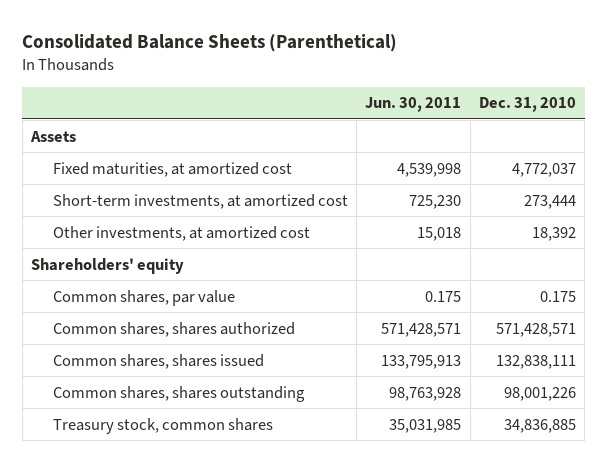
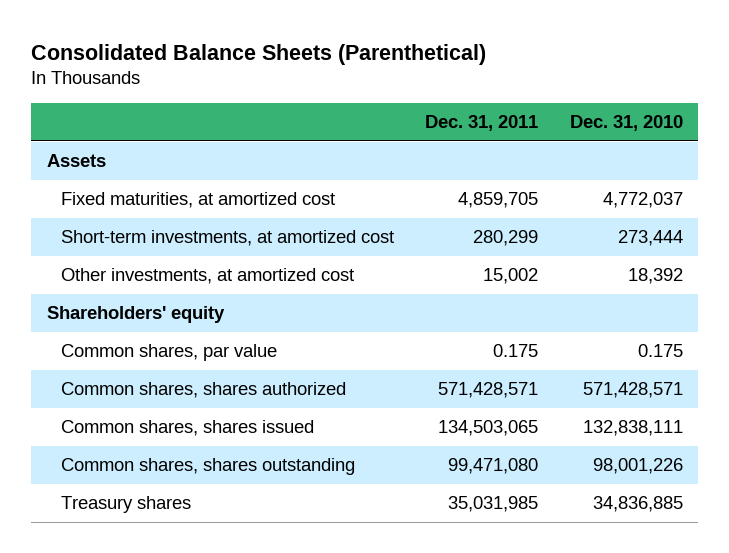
- | Jun. 30, 2011 | Dec. 31, 2010
+ | Dec. 31, 2011 | Dec. 31, 2010
- Treasury stock, common shares | 35,031,985 | 34,836,885
+ Treasury shares | 35,031,985 | 34,836,885

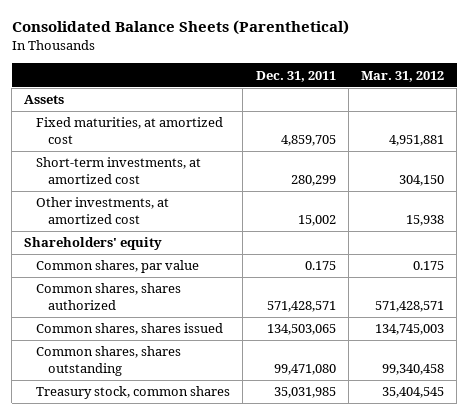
- | Dec. 31, 2011 | Dec. 31, 2010
+ | Dec. 31, 2011 | Mar. 31, 2012
- Treasury shares | 35,031,985 | 34,836,885
+ Treasury stock, common shares | 35,031,985 | 35,404,545

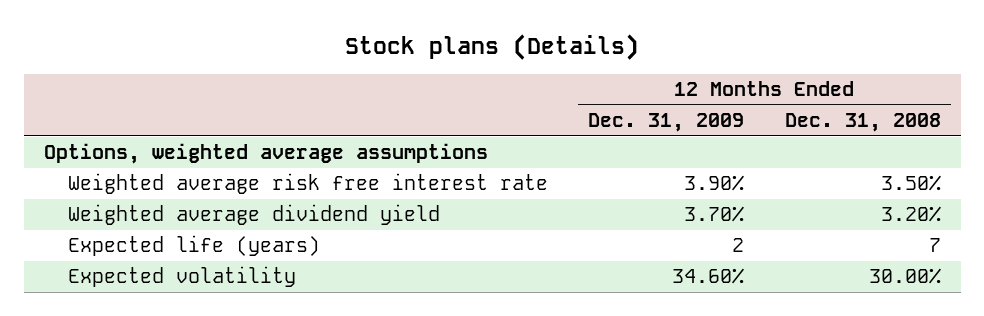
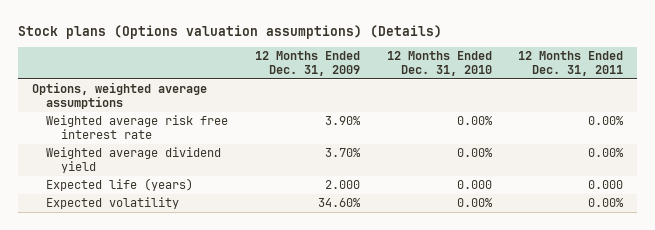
- Stock plans (Details)
+ Stock plans (Options valuation assumptions) (Details)
- | 12 Months Ended Dec. 31, 2009 | 12 Months Ended Dec. 31, 2008
+ | 12 Months Ended Dec. 31, 2009 | 12 Months Ended Dec. 31, 2010 | 12 Months Ended Dec. 31, 2011
- Expected life (years) | 2 | 7
+ Expected life (years) | 2.000 | 0.000 | 0.000

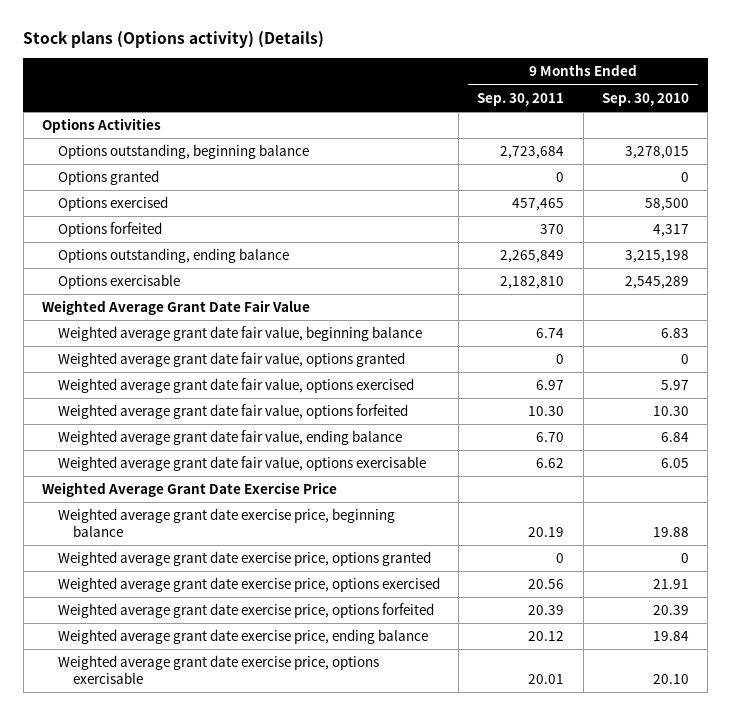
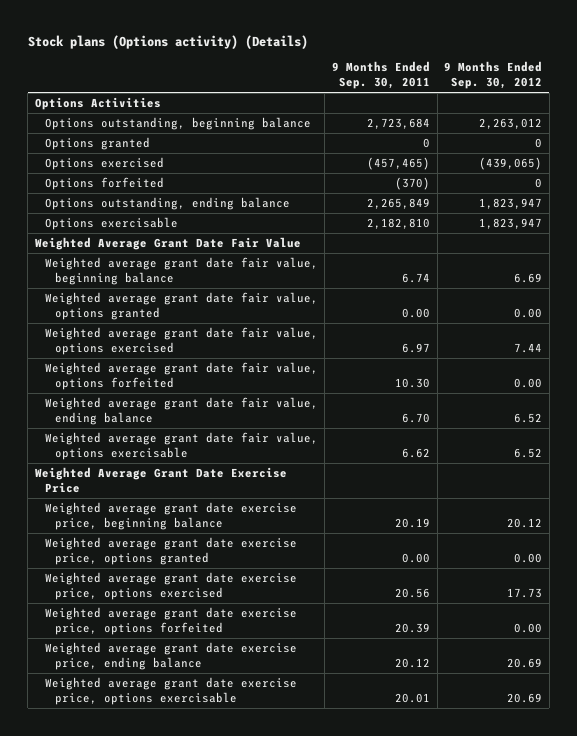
- | 9 Months Ended Sep. 30, 2011 | 9 Months Ended Sep. 30, 2010
+ | 9 Months Ended Sep. 30, 2011 | 9 Months Ended Sep. 30, 2012
- Options exercised | 457,465 | 58,500
- Options forfeited | 370 | 4,317
+ Options exercised | (457,465) | (439,065)
+ Options forfeited | (370) | 0
- Weighted average grant date fair value, options granted | 0 | 0
+ Weighted average grant date fair value, options granted | 0.00 | 0.00
- Weighted average grant date exercise price, options granted | 0 | 0
+ Weighted average grant date exercise price, options granted | 0.00 | 0.00

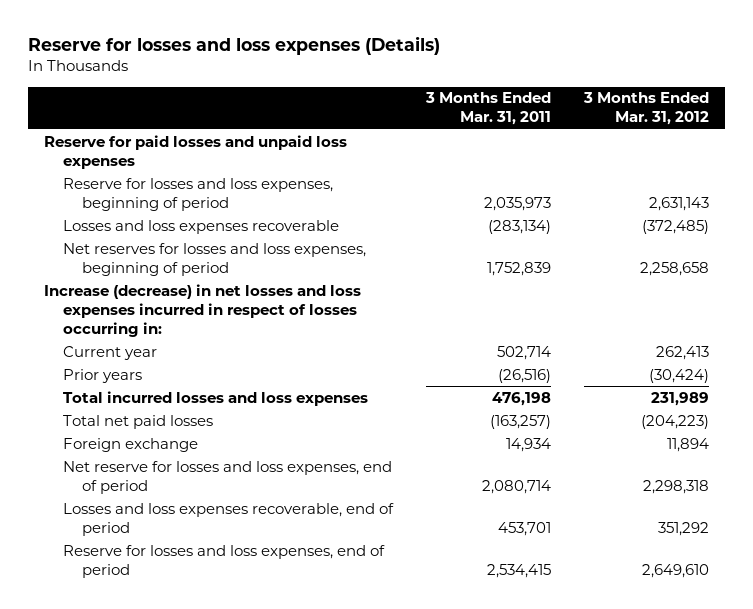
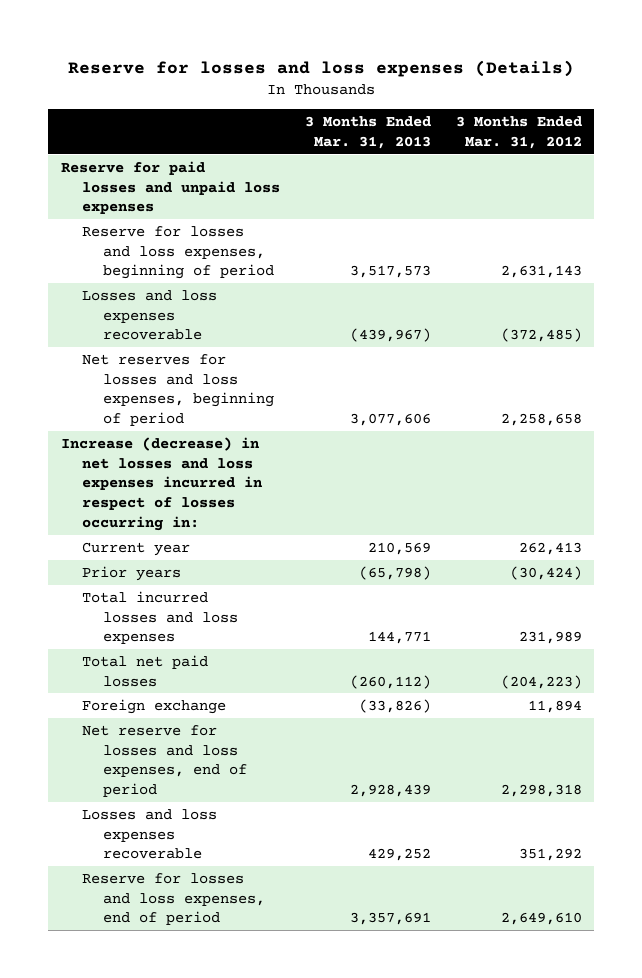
- | 3 Months Ended Mar. 31, 2011 | 3 Months Ended Mar. 31, 2012
+ | 3 Months Ended Mar. 31, 2013 | 3 Months Ended Mar. 31, 2012
- Losses and loss expenses recoverable, end of period | 453,701 | 351,292
+ Losses and loss expenses recoverable | 429,252 | 351,292

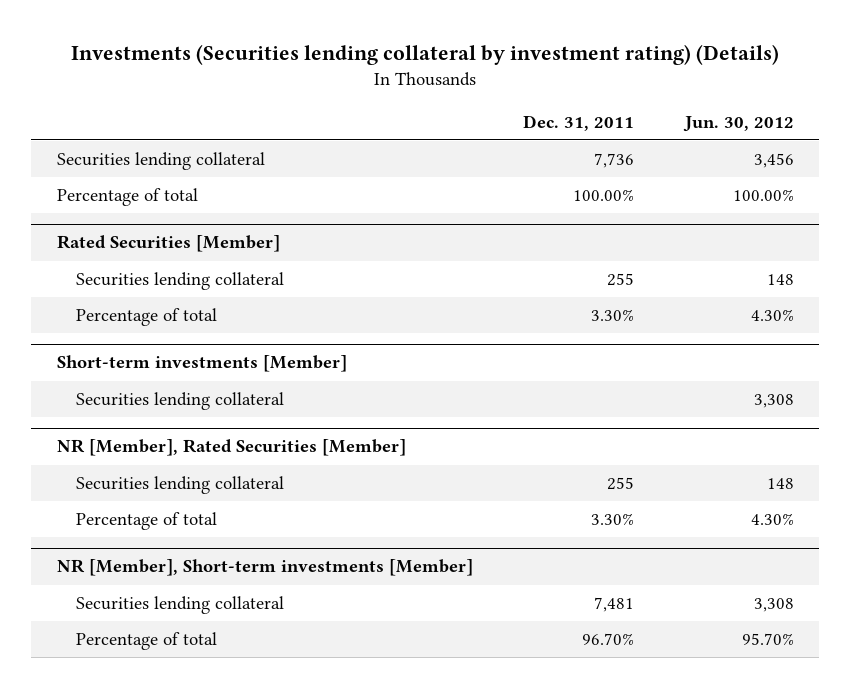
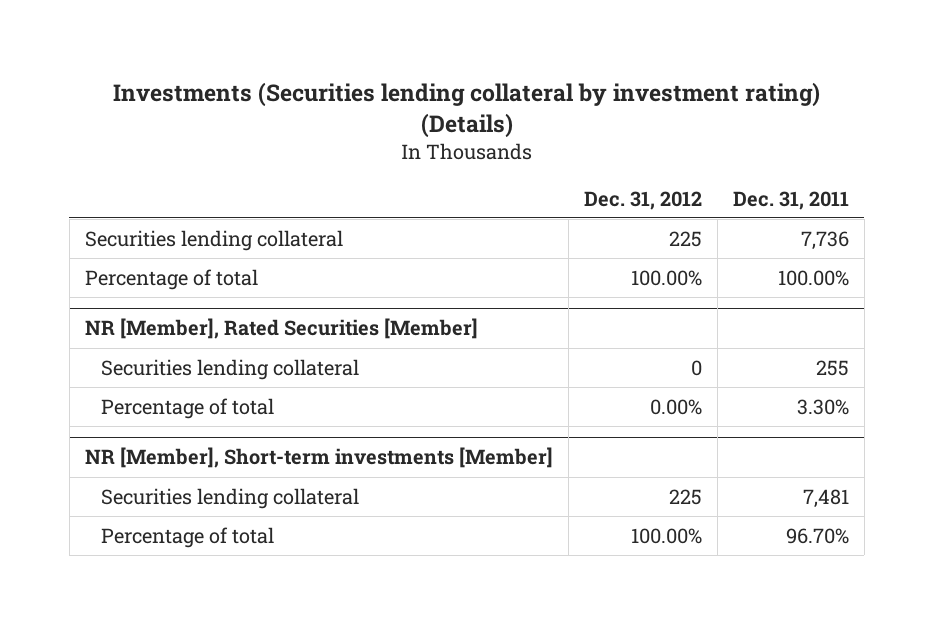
- | Dec. 31, 2011 | Jun. 30, 2012
+ | Dec. 31, 2012 | Dec. 31, 2011
- Rated Securities [Member]
- Securities lending collateral | 255 | 148
- Percentage of total | 3.30% | 4.30%
- Short-term investments [Member]
- Securities lending collateral | | 3,308

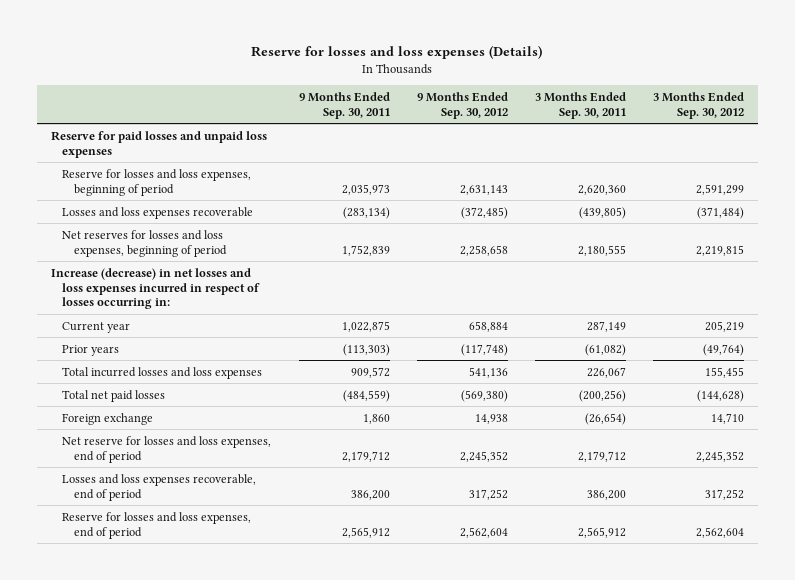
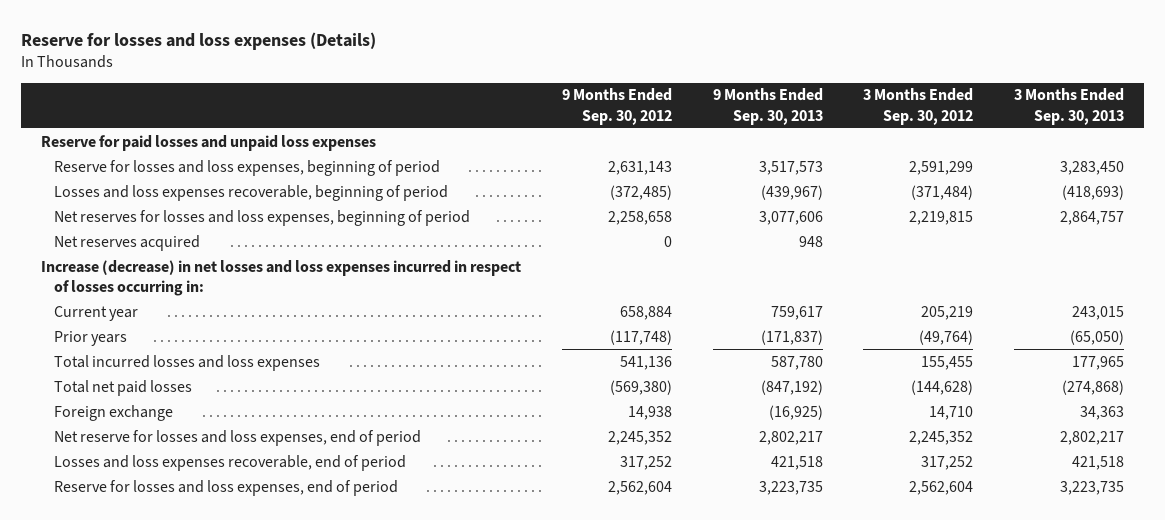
- | 9 Months Ended Sep. 30, 2011 | 9 Months Ended Sep. 30, 2012 | 3 Months Ended Sep. 30, 2011 | 3 Months Ended Sep. 30, 2012
+ | 9 Months Ended Sep. 30, 2012 | 9 Months Ended Sep. 30, 2013 | 3 Months Ended Sep. 30, 2012 | 3 Months Ended Sep. 30, 2013
- Losses and loss expenses recoverable | (283,134) | (372,485) | (439,805) | (371,484)
+ Losses and loss expenses recoverable, beginning of period | (372,485) | (439,967) | (371,484) | (418,693)
+ Net reserves acquired | 0 | 948 | |

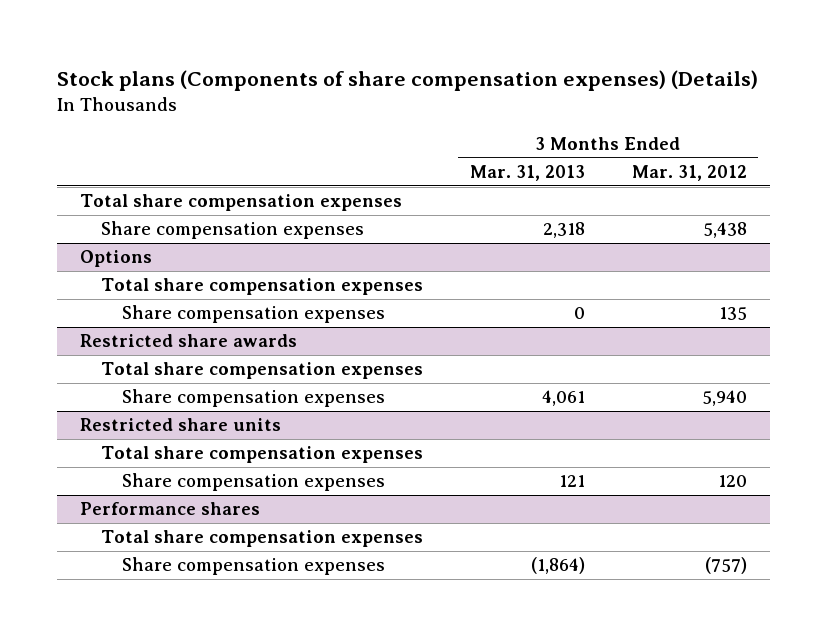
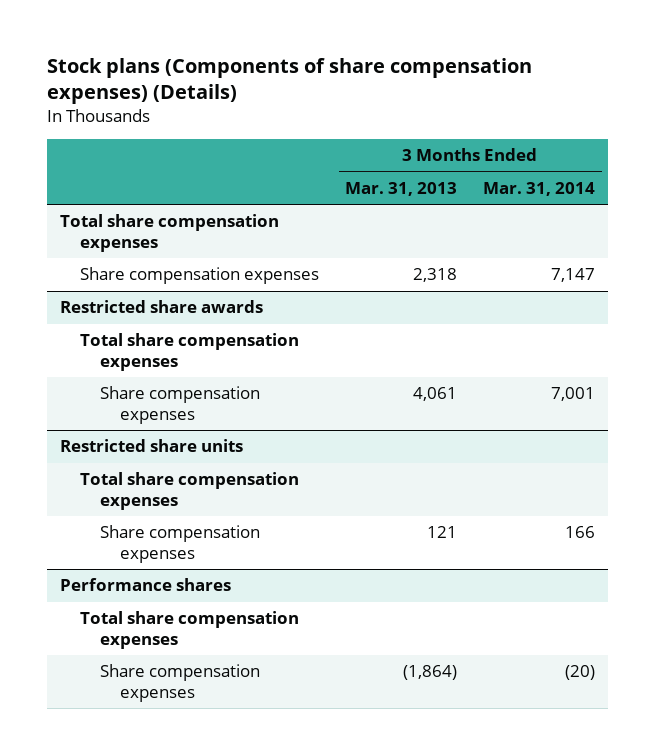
- | 3 Months Ended Mar. 31, 2013 | 3 Months Ended Mar. 31, 2012
+ | 3 Months Ended Mar. 31, 2013 | 3 Months Ended Mar. 31, 2014
- Options
- Total share compensation expenses
- Share compensation expenses | 0 | 135

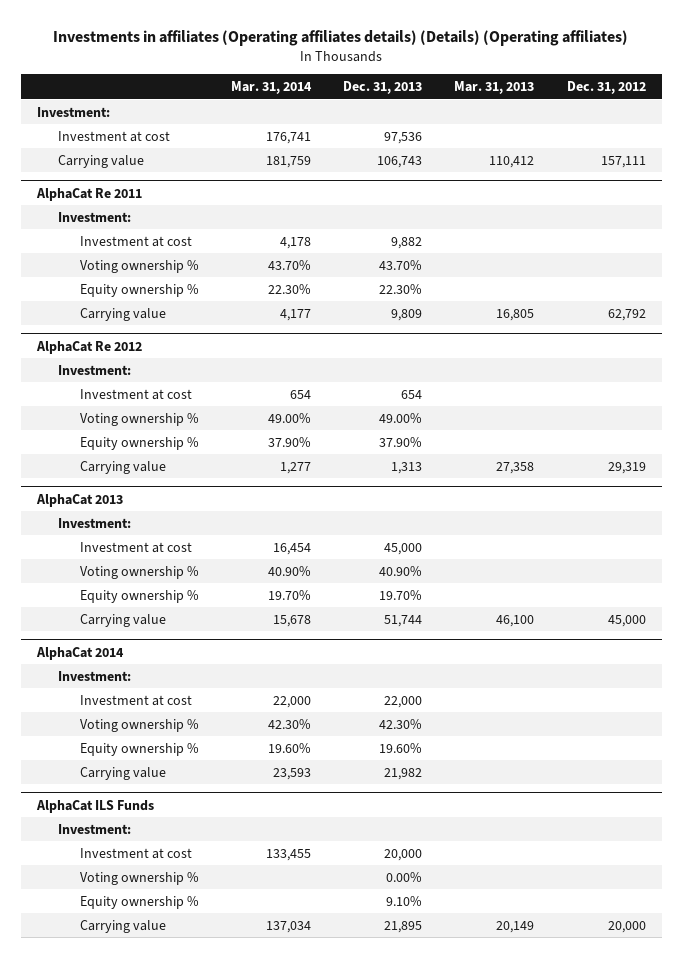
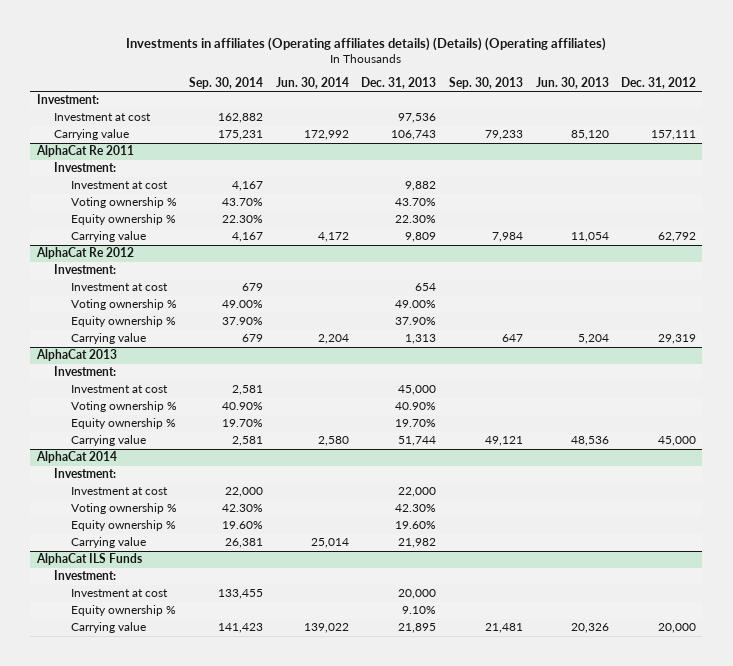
- | Mar. 31, 2014 | Dec. 31, 2013 | Mar. 31, 2013 | Dec. 31, 2012
+ | Sep. 30, 2014 | Jun. 30, 2014 | Dec. 31, 2013 | Sep. 30, 2013 | Jun. 30, 2013 | Dec. 31, 2012
@ AlphaCat ILS Funds
- Voting ownership % | | 0.00% | |

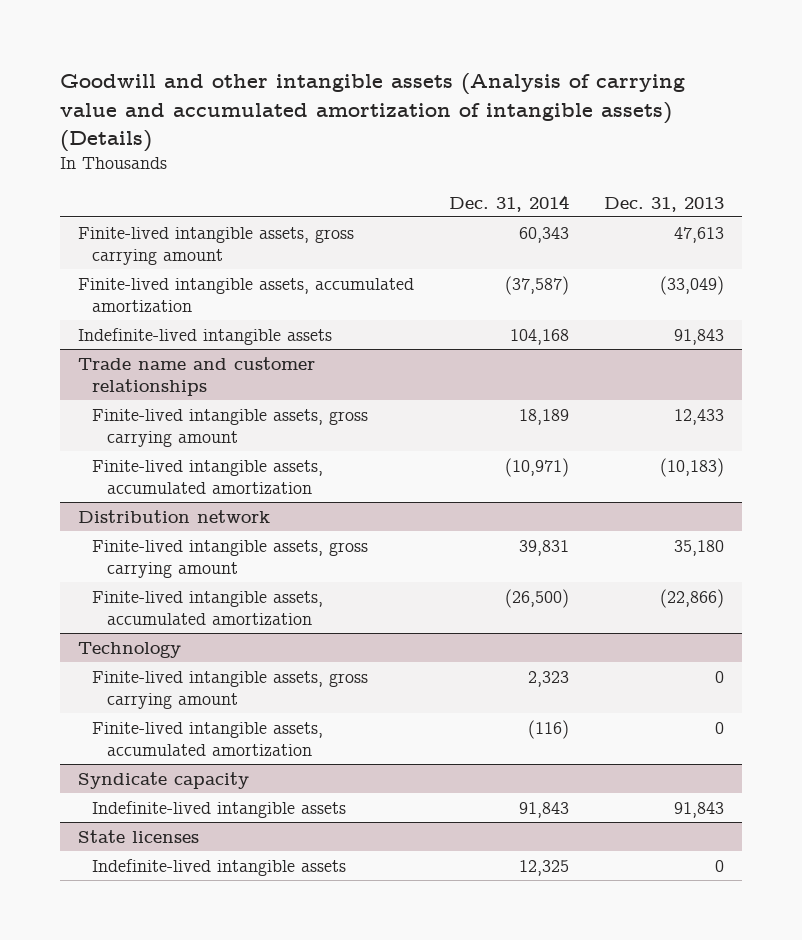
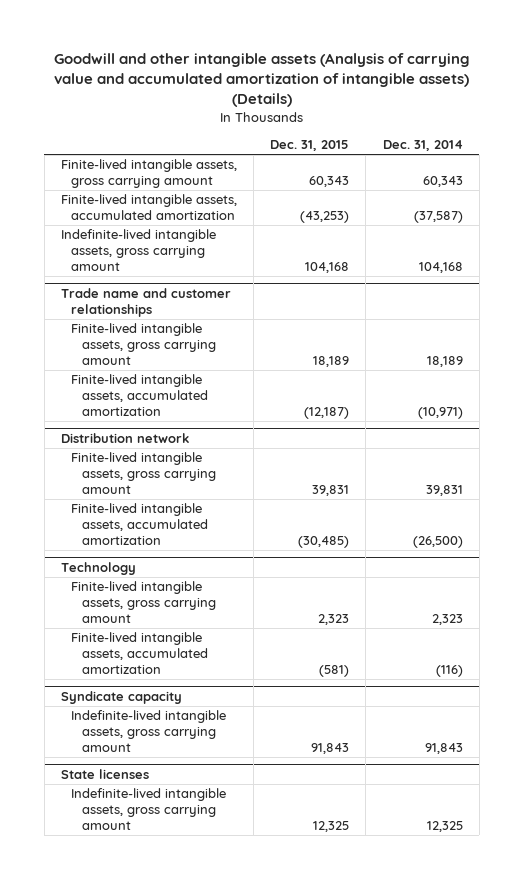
- | Dec. 31, 2014 | Dec. 31, 2013
+ | Dec. 31, 2015 | Dec. 31, 2014
- Indefinite-lived intangible assets | 104,168 | 91,843
+ Indefinite-lived intangible assets, gross carrying amount | 104,168 | 104,168
@ Syndicate capacity
- Indefinite-lived intangible assets | 91,843 | 91,843
+ Indefinite-lived intangible assets, gross carrying amount | 91,843 | 91,843
@ State licenses
- Indefinite-lived intangible assets | 12,325 | 0
+ Indefinite-lived intangible assets, gross carrying amount | 12,325 | 12,325

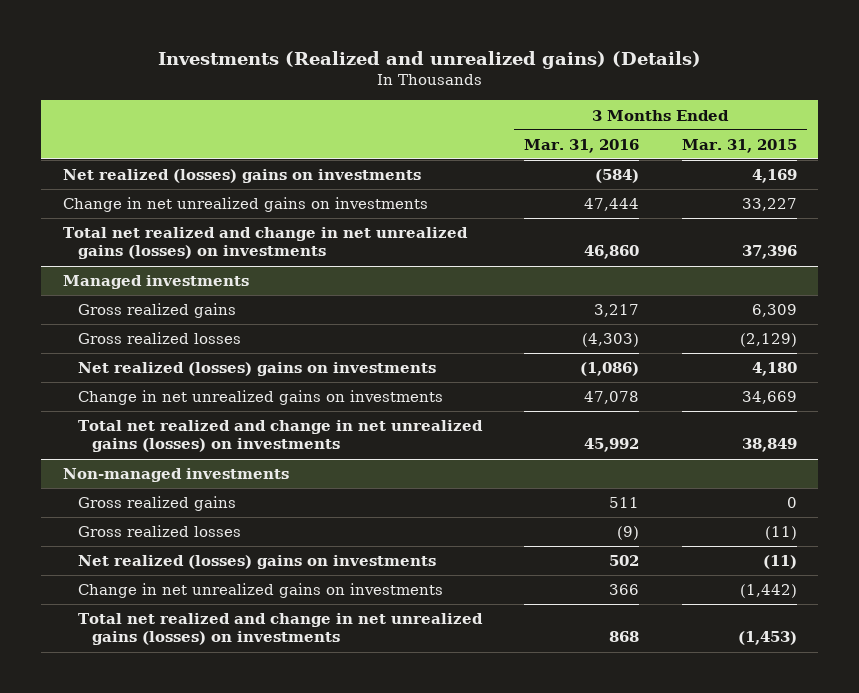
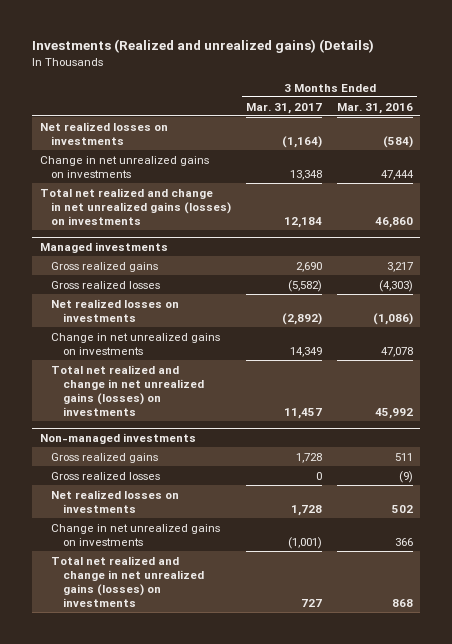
- | 3 Months Ended Mar. 31, 2016 | 3 Months Ended Mar. 31, 2015
+ | 3 Months Ended Mar. 31, 2017 | 3 Months Ended Mar. 31, 2016
- Net realized (losses) gains on investments | (584) | 4,169
+ Net realized losses on investments | (1,164) | (584)
@ Managed investments
- Net realized (losses) gains on investments | (1,086) | 4,180
+ Net realized losses on investments | (2,892) | (1,086)
@ Non-managed investments
- Net realized (losses) gains on investments | 502 | (11)
+ Net realized losses on investments | 1,728 | 502

